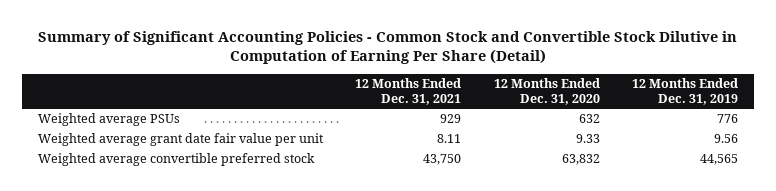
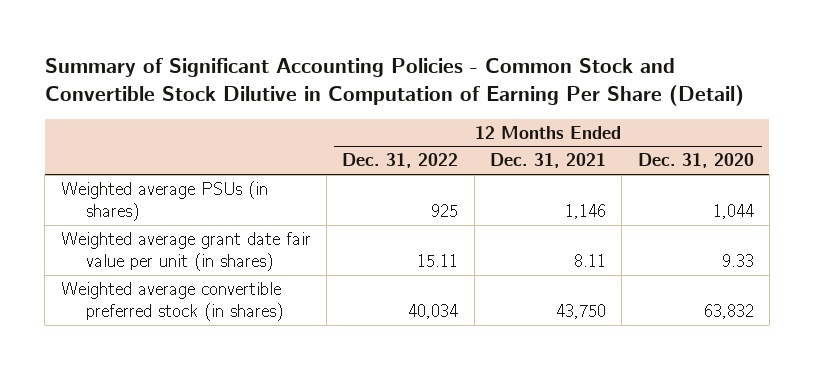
- | 12 Months Ended Dec. 31, 2021 | 12 Months Ended Dec. 31, 2020 | 12 Months Ended Dec. 31, 2019
+ | 12 Months Ended Dec. 31, 2022 | 12 Months Ended Dec. 31, 2021 | 12 Months Ended Dec. 31, 2020
- Weighted average PSUs | 929 | 632 | 776
- Weighted average grant date fair value per unit | 8.11 | 9.33 | 9.56
- Weighted average convertible preferred stock | 43,750 | 63,832 | 44,565
+ Weighted average PSUs (in shares) | 925 | 1,146 | 1,044
+ Weighted average grant date fair value per unit (in shares) | 15.11 | 8.11 | 9.33
+ Weighted average convertible preferred stock (in shares) | 40,034 | 43,750 | 63,832

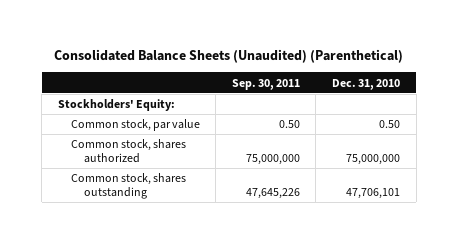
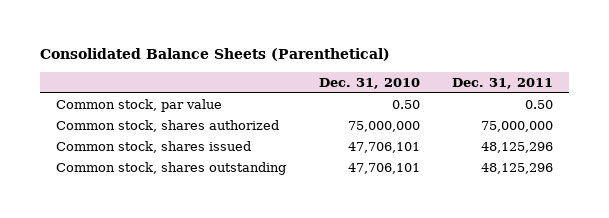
- Consolidated Balance Sheets (Unaudited) (Parenthetical)
+ Consolidated Balance Sheets (Parenthetical)
- | Sep. 30, 2011 | Dec. 31, 2010
+ | Dec. 31, 2010 | Dec. 31, 2011
- Stockholders' Equity:
+ Common stock, shares issued | 47,706,101 | 48,125,296

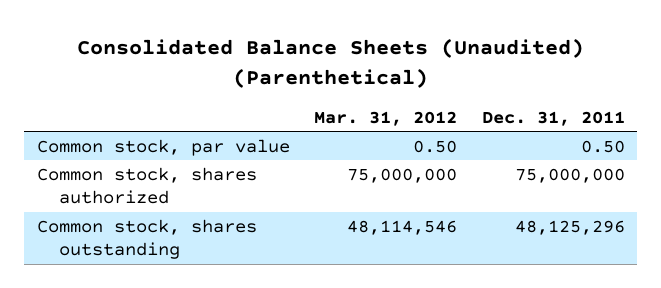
- Consolidated Balance Sheets (Parenthetical)
+ Consolidated Balance Sheets (Unaudited) (Parenthetical)
- | Dec. 31, 2010 | Dec. 31, 2011
+ | Mar. 31, 2012 | Dec. 31, 2011
- Common stock, shares issued | 47,706,101 | 48,125,296

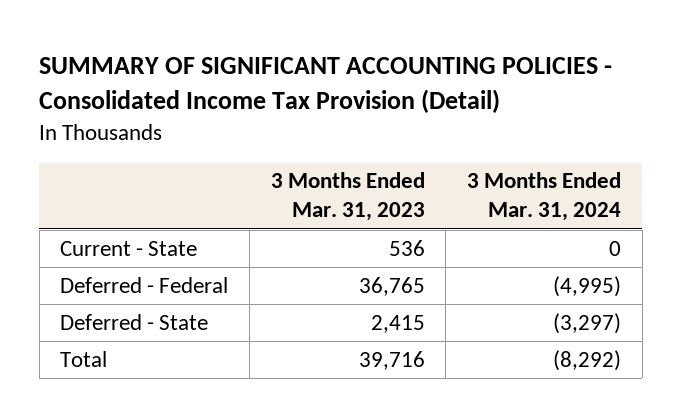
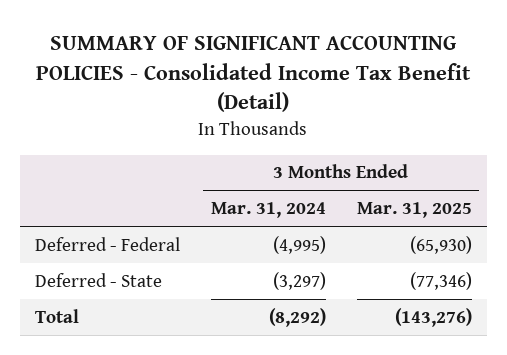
- SUMMARY OF SIGNIFICANT ACCOUNTING POLICIES - Consolidated Income Tax Provision (Detail)
+ SUMMARY OF SIGNIFICANT ACCOUNTING POLICIES - Consolidated Income Tax Benefit (Detail)
- | 3 Months Ended Mar. 31, 2023 | 3 Months Ended Mar. 31, 2024
+ | 3 Months Ended Mar. 31, 2024 | 3 Months Ended Mar. 31, 2025
- Current - State | 536 | 0

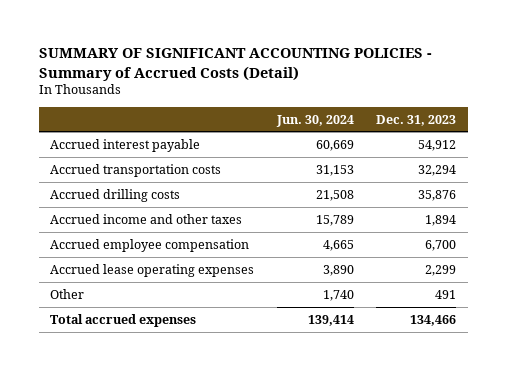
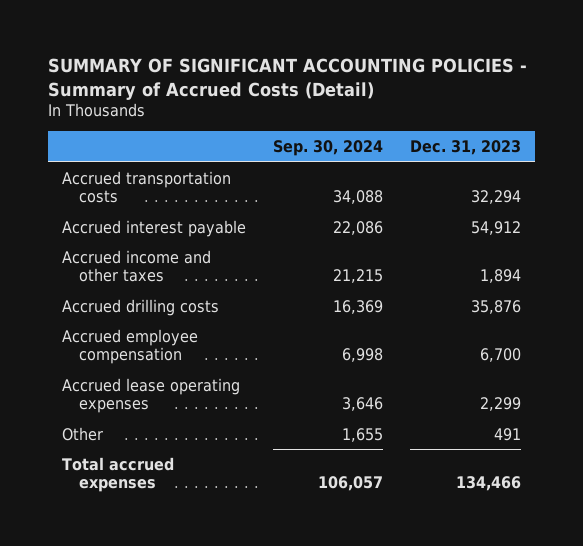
- | Jun. 30, 2024 | Dec. 31, 2023
+ | Sep. 30, 2024 | Dec. 31, 2023
moved down: Accrued interest payable | 22,086 | 54,912
moved down: Accrued drilling costs | 16,369 | 35,876

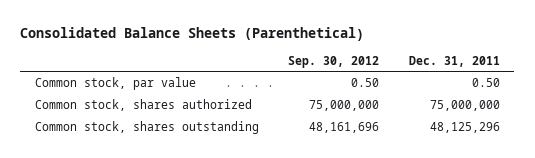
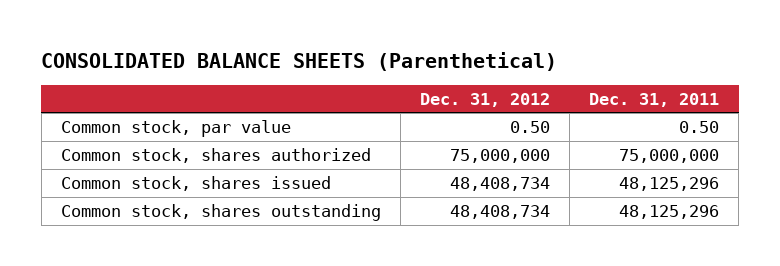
- Consolidated Balance Sheets (Parenthetical)
+ CONSOLIDATED BALANCE SHEETS (Parenthetical)
- | Sep. 30, 2012 | Dec. 31, 2011
+ | Dec. 31, 2012 | Dec. 31, 2011
+ Common stock, shares issued | 48,408,734 | 48,125,296

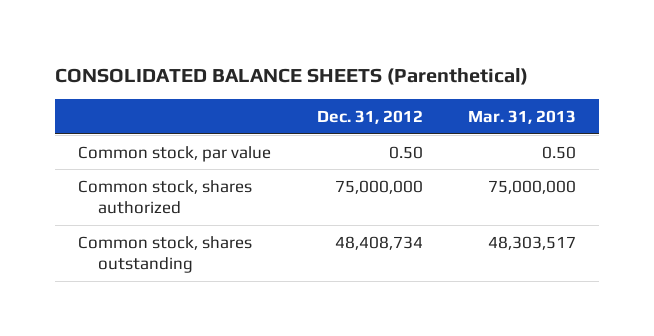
- | Dec. 31, 2012 | Dec. 31, 2011
+ | Dec. 31, 2012 | Mar. 31, 2013
- Common stock, shares issued | 48,408,734 | 48,125,296

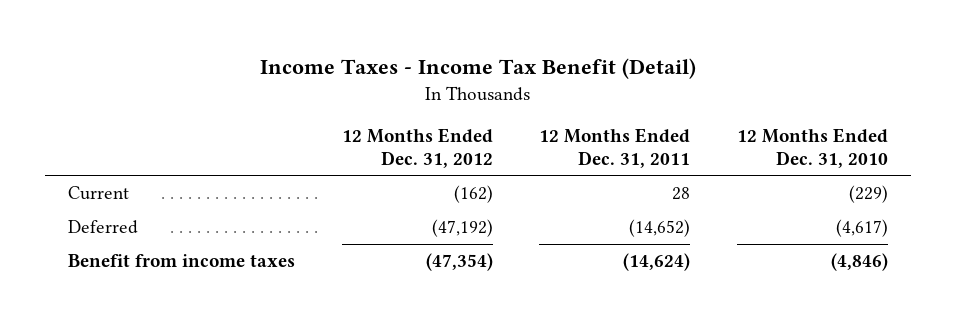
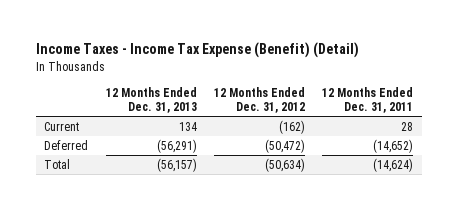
- Income Taxes - Income Tax Benefit (Detail)
+ Income Taxes - Income Tax Expense (Benefit) (Detail)
- | 12 Months Ended Dec. 31, 2012 | 12 Months Ended Dec. 31, 2011 | 12 Months Ended Dec. 31, 2010
+ | 12 Months Ended Dec. 31, 2013 | 12 Months Ended Dec. 31, 2012 | 12 Months Ended Dec. 31, 2011
- Deferred | (47,192) | (14,652) | (4,617)
- Benefit from income taxes | (47,354) | (14,624) | (4,846)
+ Deferred | (56,291) | (50,472) | (14,652)
+ Total | (56,157) | (50,634) | (14,624)

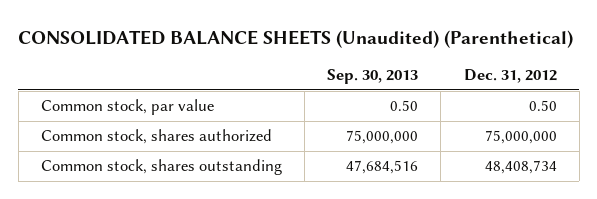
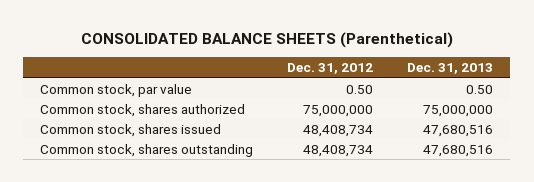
- CONSOLIDATED BALANCE SHEETS (Unaudited) (Parenthetical)
+ CONSOLIDATED BALANCE SHEETS (Parenthetical)
- | Sep. 30, 2013 | Dec. 31, 2012
+ | Dec. 31, 2012 | Dec. 31, 2013
+ Common stock, shares issued | 48,408,734 | 47,680,516

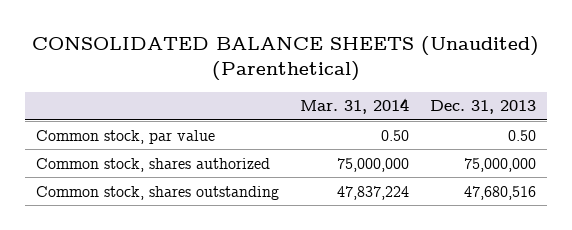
- CONSOLIDATED BALANCE SHEETS (Parenthetical)
+ CONSOLIDATED BALANCE SHEETS (Unaudited) (Parenthetical)
- | Dec. 31, 2012 | Dec. 31, 2013
+ | Mar. 31, 2014 | Dec. 31, 2013
- Common stock, shares issued | 48,408,734 | 47,680,516

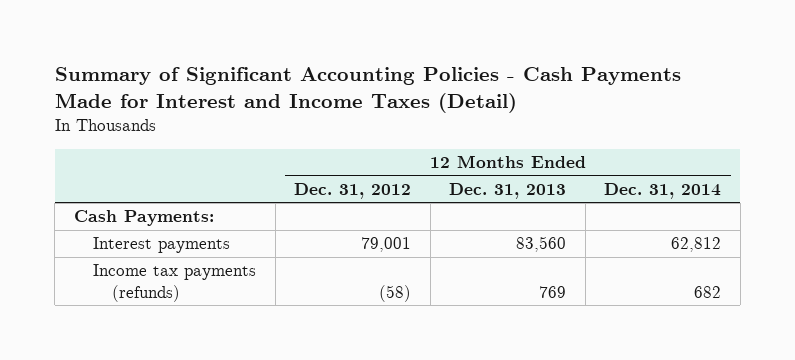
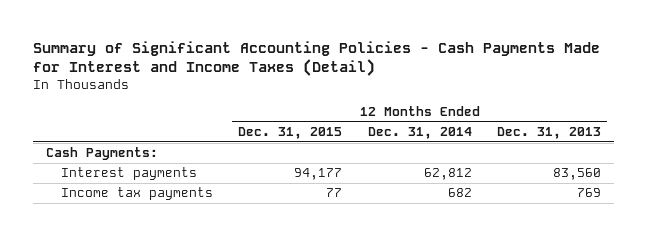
- | 12 Months Ended Dec. 31, 2012 | 12 Months Ended Dec. 31, 2013 | 12 Months Ended Dec. 31, 2014
+ | 12 Months Ended Dec. 31, 2015 | 12 Months Ended Dec. 31, 2014 | 12 Months Ended Dec. 31, 2013
- Income tax payments (refunds) | (58) | 769 | 682
+ Income tax payments | 77 | 682 | 769

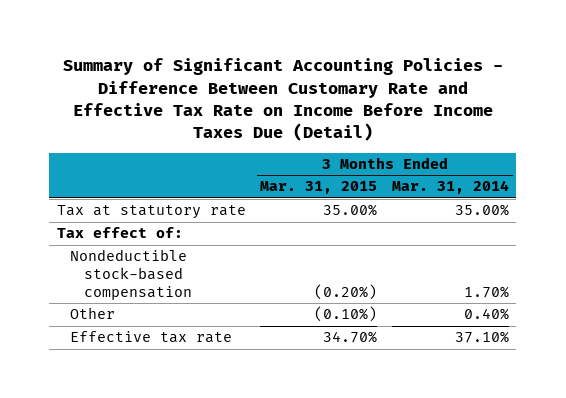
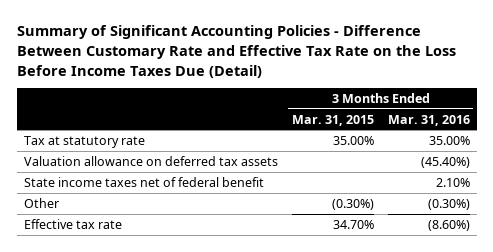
- Summary of Significant Accounting Policies - Difference Between Customary Rate and Effective Tax Rate on Income Before Income Taxes Due (Detail)
+ Summary of Significant Accounting Policies - Difference Between Customary Rate and Effective Tax Rate on the Loss Before Income Taxes Due (Detail)
- | 3 Months Ended Mar. 31, 2015 | 3 Months Ended Mar. 31, 2014
+ | 3 Months Ended Mar. 31, 2015 | 3 Months Ended Mar. 31, 2016
- Tax effect of:
- Nondeductible stock-based compensation | (0.20%) | 1.70%
- Other | (0.10%) | 0.40%
+ Valuation allowance on deferred tax assets | | (45.40%)
+ State income taxes net of federal benefit | | 2.10%
+ Other | (0.30%) | (0.30%)

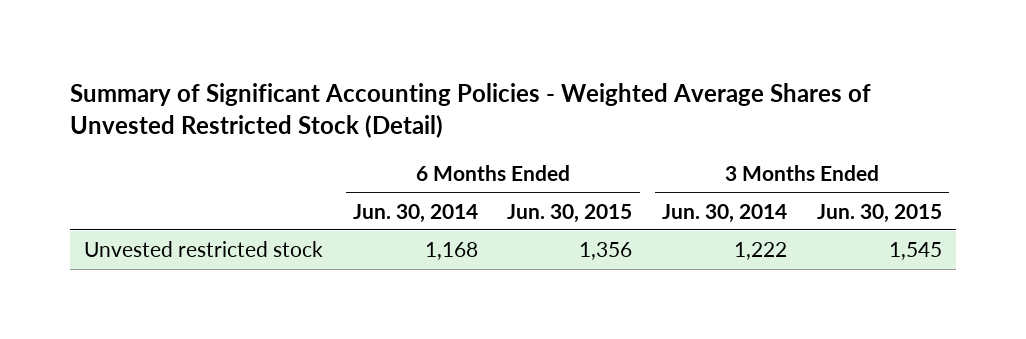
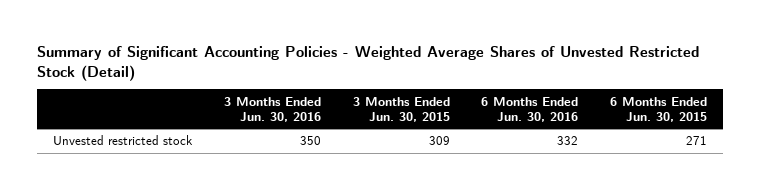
- | 6 Months Ended Jun. 30, 2014 | 6 Months Ended Jun. 30, 2015 | 3 Months Ended Jun. 30, 2014 | 3 Months Ended Jun. 30, 2015
+ | 3 Months Ended Jun. 30, 2016 | 3 Months Ended Jun. 30, 2015 | 6 Months Ended Jun. 30, 2016 | 6 Months Ended Jun. 30, 2015
- Unvested restricted stock | 1,168 | 1,356 | 1,222 | 1,545
+ Unvested restricted stock | 350 | 309 | 332 | 271

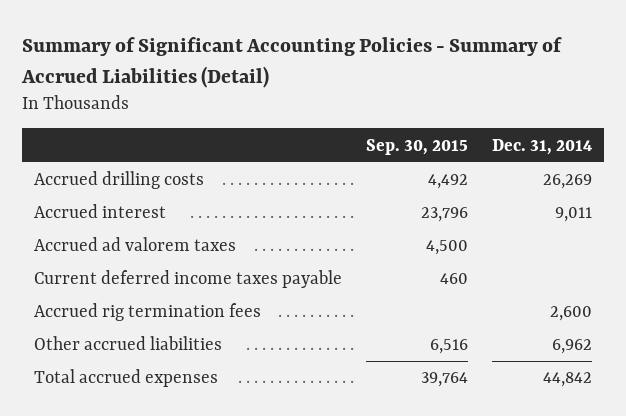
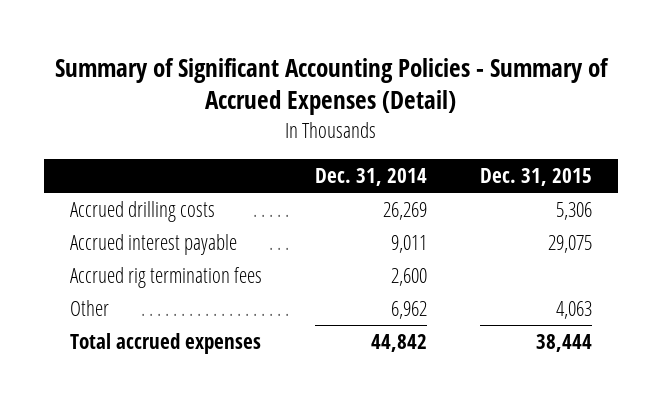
- Summary of Significant Accounting Policies - Summary of Accrued Liabilities (Detail)
+ Summary of Significant Accounting Policies - Summary of Accrued Expenses (Detail)
- | Sep. 30, 2015 | Dec. 31, 2014
+ | Dec. 31, 2014 | Dec. 31, 2015
- Accrued interest | 23,796 | 9,011
- Accrued ad valorem taxes | 4,500 |
- Current deferred income taxes payable | 460 |
+ Accrued interest payable | 9,011 | 29,075
- Other accrued liabilities | 6,516 | 6,962
+ Other | 6,962 | 4,063

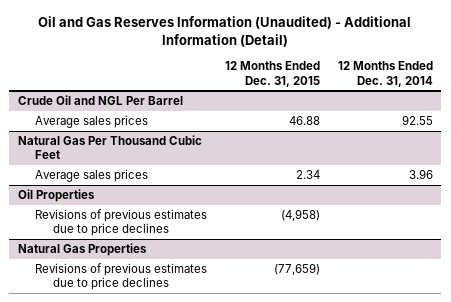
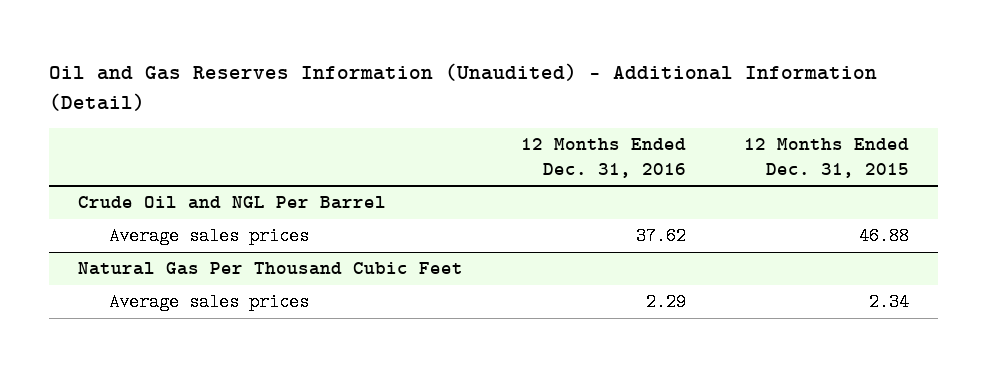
- | 12 Months Ended Dec. 31, 2015 | 12 Months Ended Dec. 31, 2014
+ | 12 Months Ended Dec. 31, 2016 | 12 Months Ended Dec. 31, 2015
- Oil Properties
- Revisions of previous estimates due to price declines | (4,958) |
- Natural Gas Properties
- Revisions of previous estimates due to price declines | (77,659) |

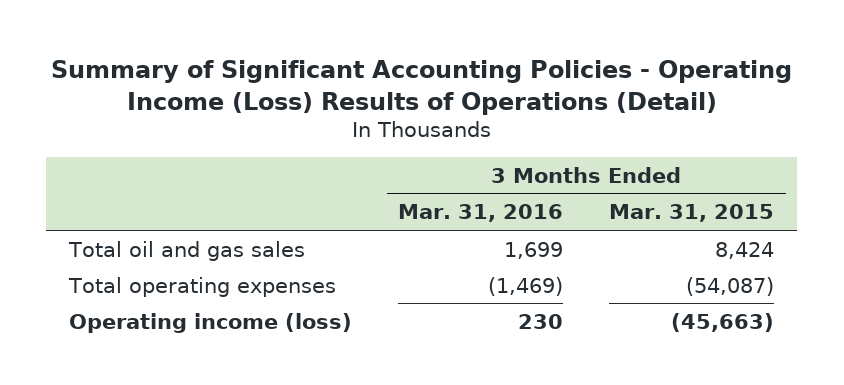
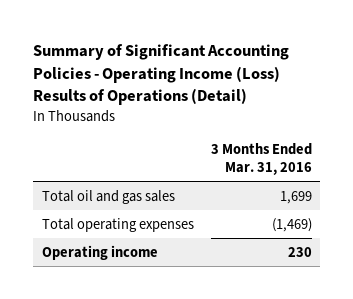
- | 3 Months Ended Mar. 31, 2016 | 3 Months Ended Mar. 31, 2015
+ | 3 Months Ended Mar. 31, 2016
- Operating income (loss) | 230 | (45,663)
+ Operating income | 230

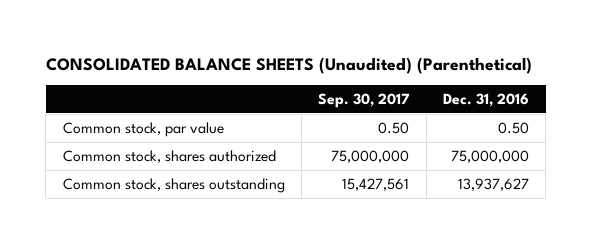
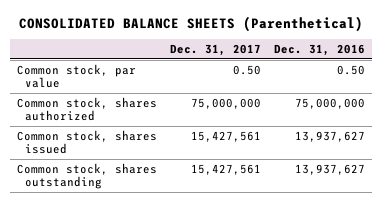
- CONSOLIDATED BALANCE SHEETS (Unaudited) (Parenthetical)
+ CONSOLIDATED BALANCE SHEETS (Parenthetical)
- | Sep. 30, 2017 | Dec. 31, 2016
+ | Dec. 31, 2017 | Dec. 31, 2016
+ Common stock, shares issued | 15,427,561 | 13,937,627

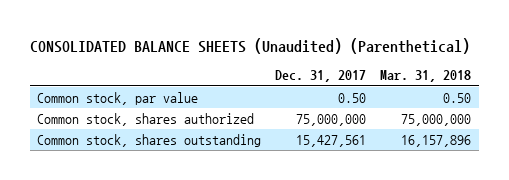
- CONSOLIDATED BALANCE SHEETS (Parenthetical)
+ CONSOLIDATED BALANCE SHEETS (Unaudited) (Parenthetical)
- | Dec. 31, 2017 | Dec. 31, 2016
+ | Dec. 31, 2017 | Mar. 31, 2018
- Common stock, shares issued | 15,427,561 | 13,937,627

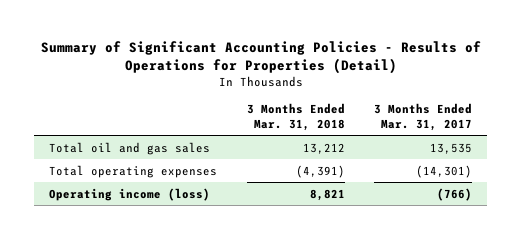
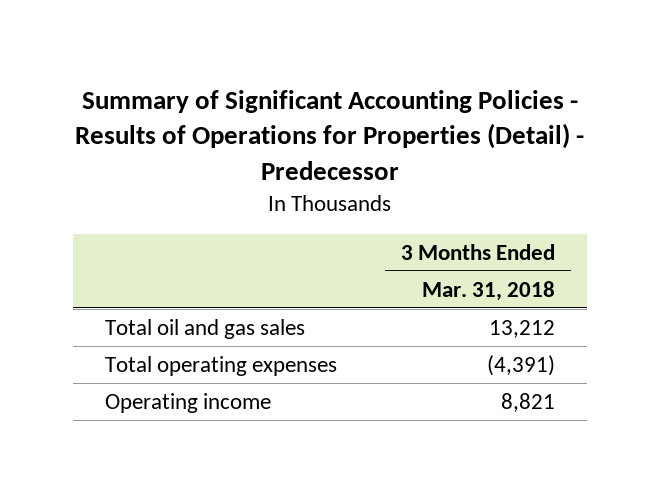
- Summary of Significant Accounting Policies - Results of Operations for Properties (Detail)
+ Summary of Significant Accounting Policies - Results of Operations for Properties (Detail) - Predecessor
- | 3 Months Ended Mar. 31, 2018 | 3 Months Ended Mar. 31, 2017
+ | 3 Months Ended Mar. 31, 2018
- Operating income (loss) | 8,821 | (766)
+ Operating income | 8,821

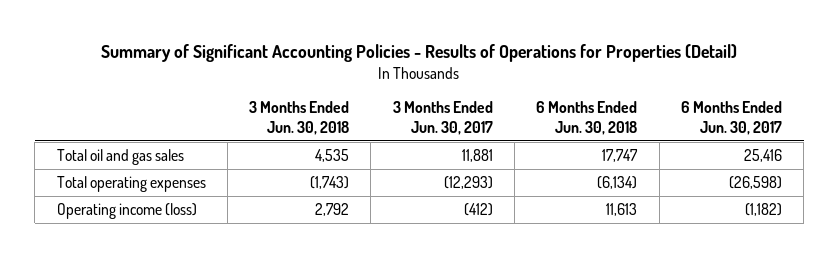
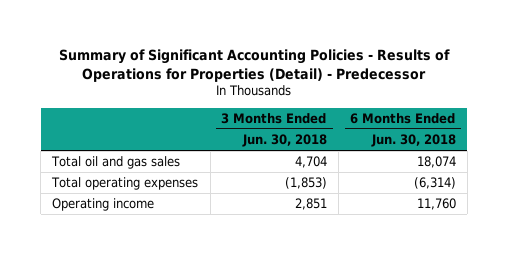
- Summary of Significant Accounting Policies - Results of Operations for Properties (Detail)
+ Summary of Significant Accounting Policies - Results of Operations for Properties (Detail) - Predecessor
- | 3 Months Ended Jun. 30, 2018 | 3 Months Ended Jun. 30, 2017 | 6 Months Ended Jun. 30, 2018 | 6 Months Ended Jun. 30, 2017
+ | 3 Months Ended Jun. 30, 2018 | 6 Months Ended Jun. 30, 2018
- Total oil and gas sales | 4,535 | 11,881 | 17,747 | 25,416
- Total operating expenses | (1,743) | (12,293) | (6,134) | (26,598)
- Operating income (loss) | 2,792 | (412) | 11,613 | (1,182)
+ Total oil and gas sales | 4,704 | 18,074
+ Total operating expenses | (1,853) | (6,314)
+ Operating income | 2,851 | 11,760

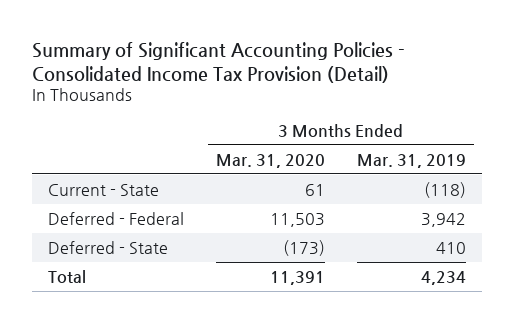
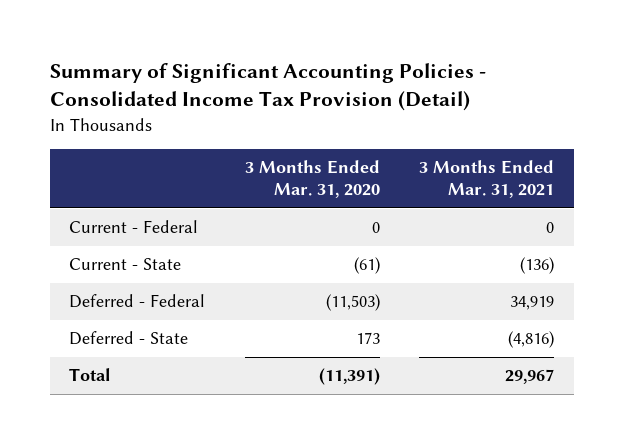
- | 3 Months Ended Mar. 31, 2020 | 3 Months Ended Mar. 31, 2019
+ | 3 Months Ended Mar. 31, 2020 | 3 Months Ended Mar. 31, 2021
- Current - State | 61 | (118)
- Deferred - Federal | 11,503 | 3,942
- Deferred - State | (173) | 410
- Total | 11,391 | 4,234
+ Current - Federal | 0 | 0
+ Current - State | (61) | (136)
+ Deferred - Federal | (11,503) | 34,919
+ Deferred - State | 173 | (4,816)
+ Total | (11,391) | 29,967

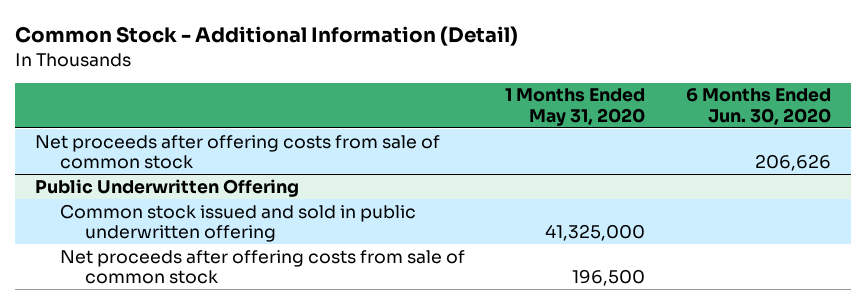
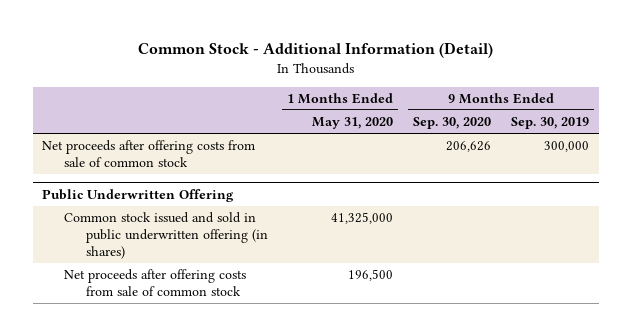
- | 1 Months Ended May 31, 2020 | 6 Months Ended Jun. 30, 2020
+ | 1 Months Ended May 31, 2020 | 9 Months Ended Sep. 30, 2020 | 9 Months Ended Sep. 30, 2019
@ Public Underwritten Offering
- Common stock issued and sold in public underwritten offering | 41,325,000 |
+ Common stock issued and sold in public underwritten offering (in shares) | 41,325,000 | |

